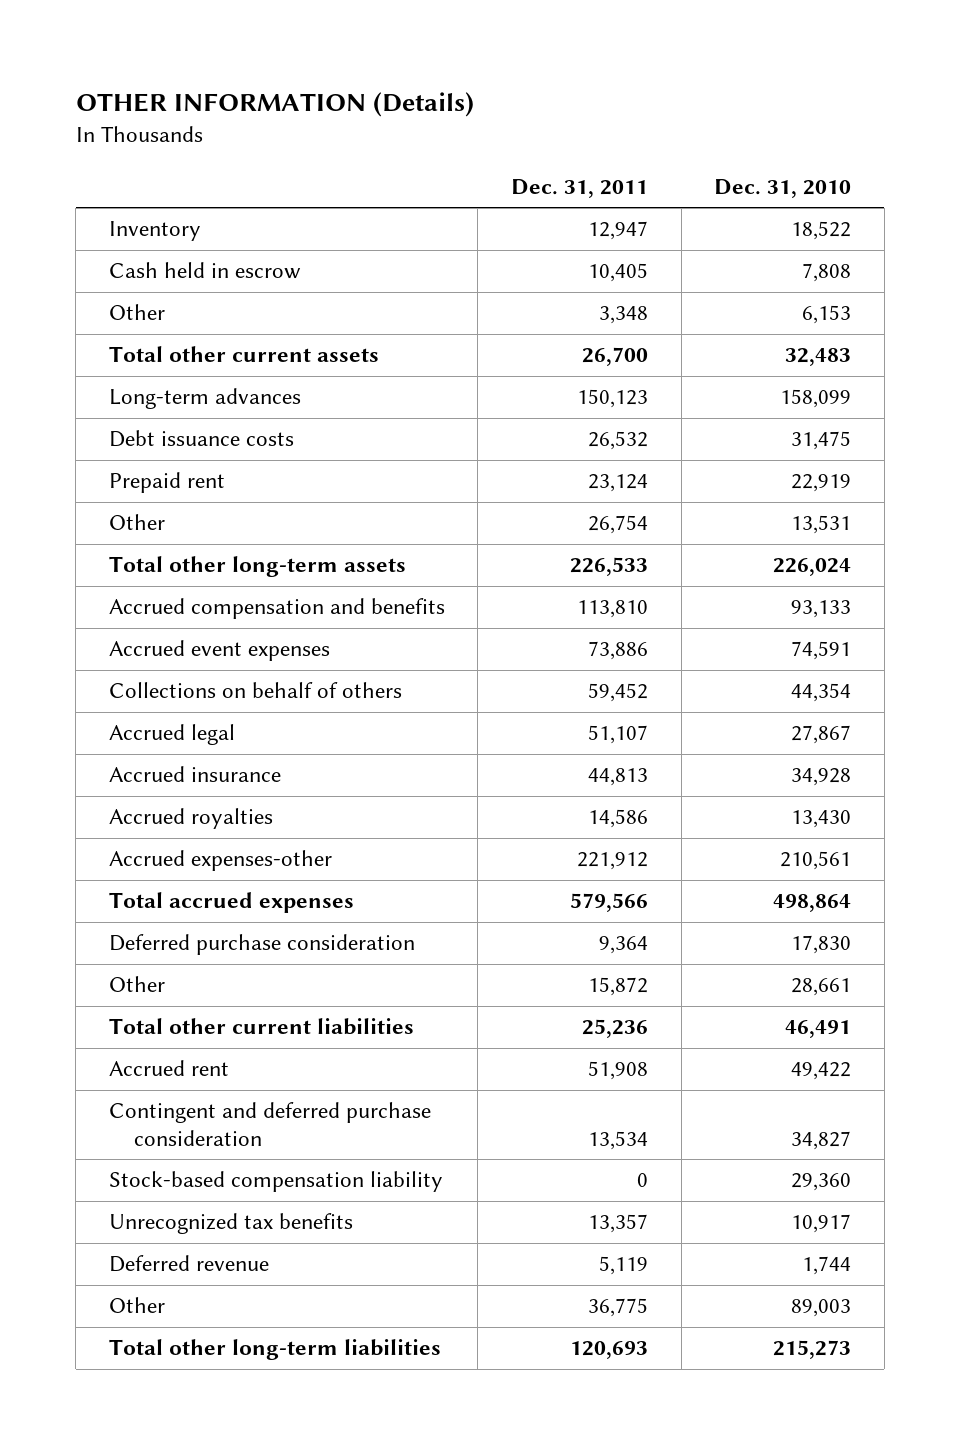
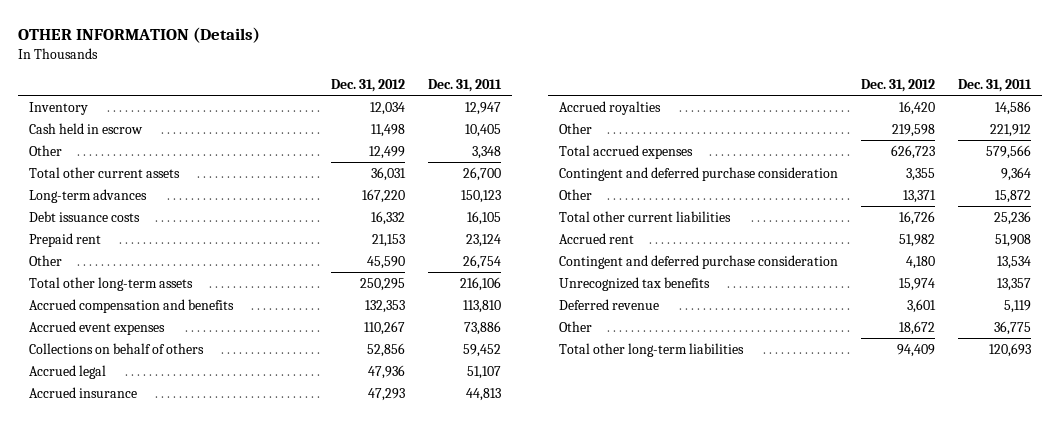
- | Dec. 31, 2011 | Dec. 31, 2010
+ | Dec. 31, 2012 | Dec. 31, 2011
- Debt issuance costs | 26,532 | 31,475
+ Debt issuance costs | 16,332 | 16,105
- Total other long-term assets | 226,533 | 226,024
+ Total other long-term assets | 250,295 | 216,106
- Accrued expenses-other | 221,912 | 210,561
+ Other | 219,598 | 221,912
- Deferred purchase consideration | 9,364 | 17,830
+ Contingent and deferred purchase consideration | 3,355 | 9,364
- Stock-based compensation liability | 0 | 29,360

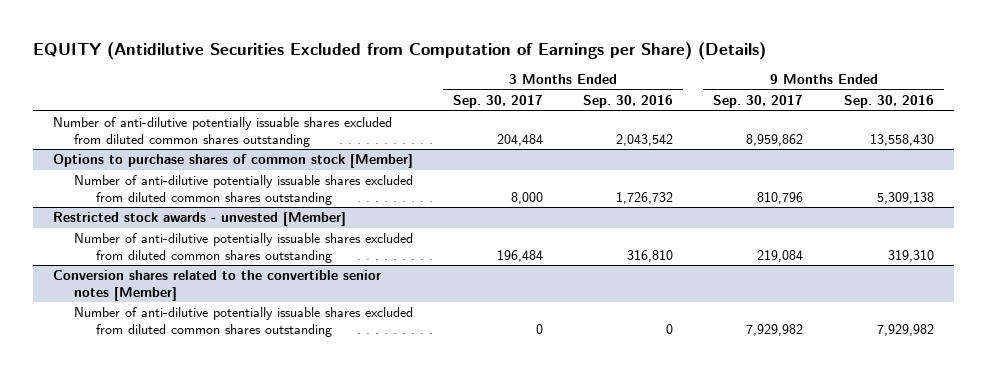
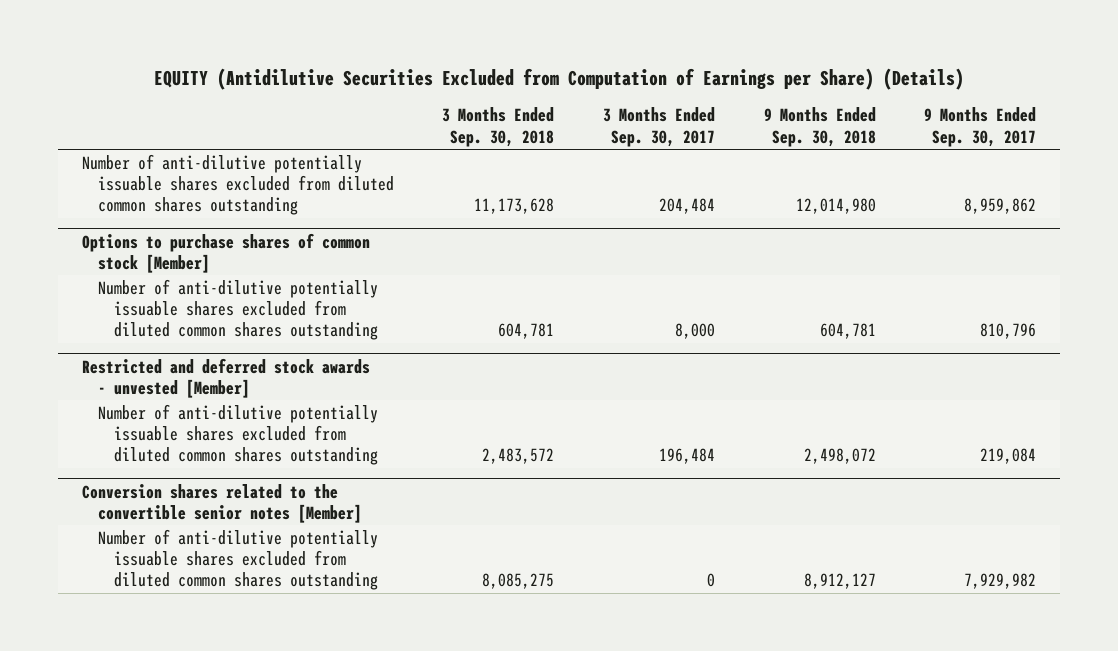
- | 3 Months Ended Sep. 30, 2017 | 3 Months Ended Sep. 30, 2016 | 9 Months Ended Sep. 30, 2017 | 9 Months Ended Sep. 30, 2016
+ | 3 Months Ended Sep. 30, 2018 | 3 Months Ended Sep. 30, 2017 | 9 Months Ended Sep. 30, 2018 | 9 Months Ended Sep. 30, 2017
- Restricted stock awards - unvested [Member]
+ Restricted and deferred stock awards - unvested [Member]

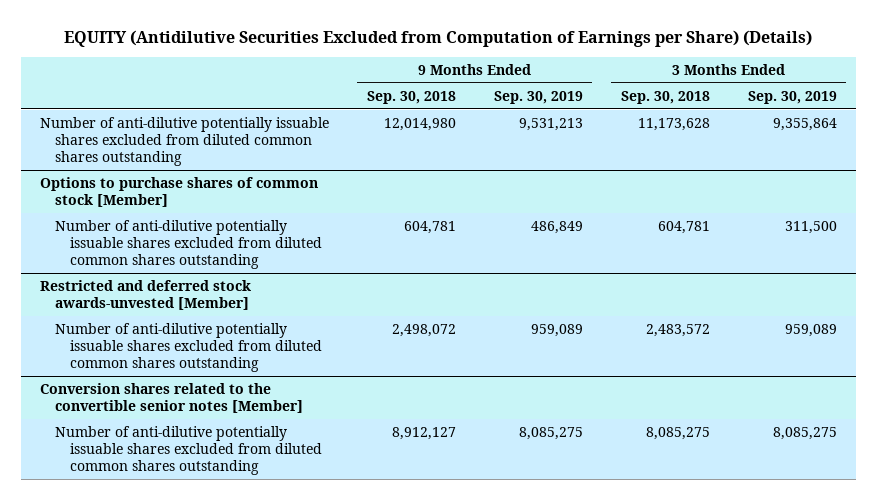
- | 3 Months Ended Sep. 30, 2018 | 3 Months Ended Sep. 30, 2017 | 9 Months Ended Sep. 30, 2018 | 9 Months Ended Sep. 30, 2017
+ | 9 Months Ended Sep. 30, 2018 | 9 Months Ended Sep. 30, 2019 | 3 Months Ended Sep. 30, 2018 | 3 Months Ended Sep. 30, 2019
- Restricted and deferred stock awards - unvested [Member]
+ Restricted and deferred stock awards-unvested [Member]

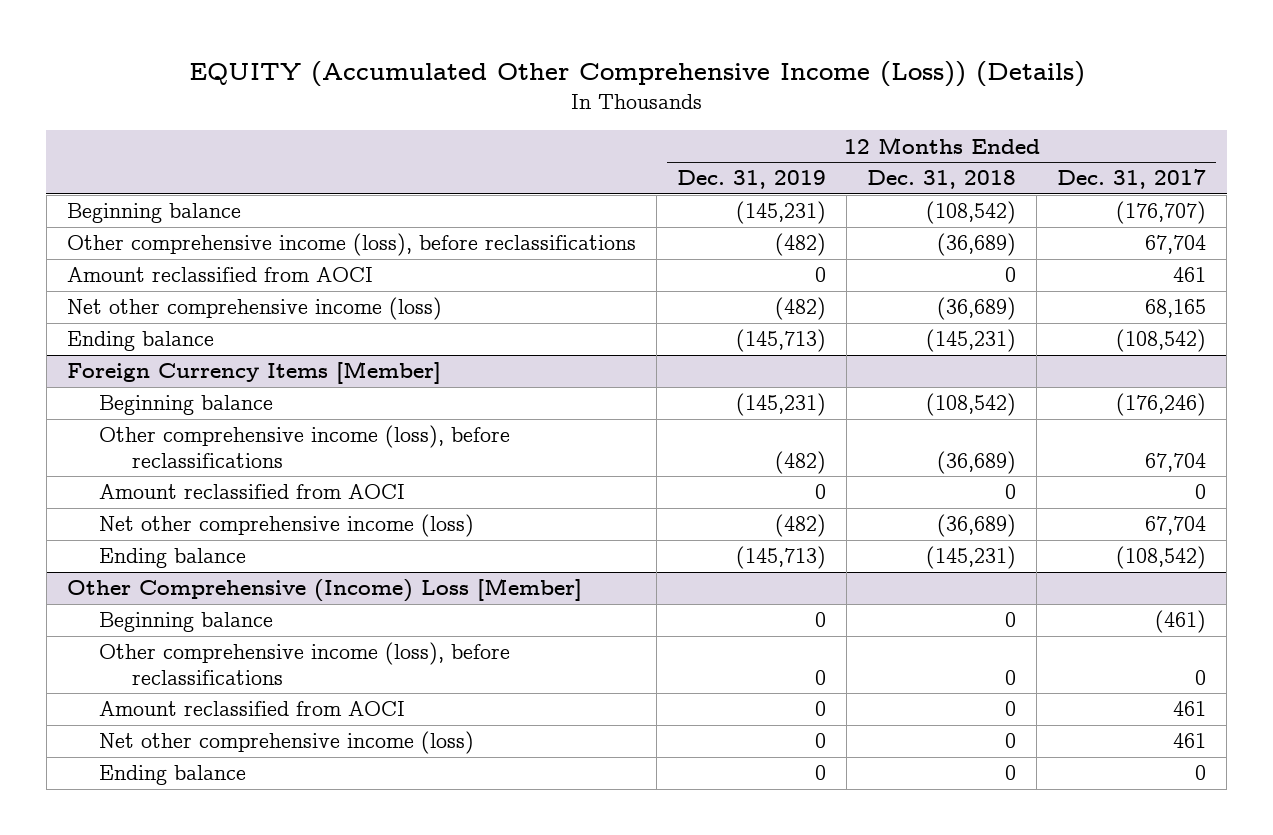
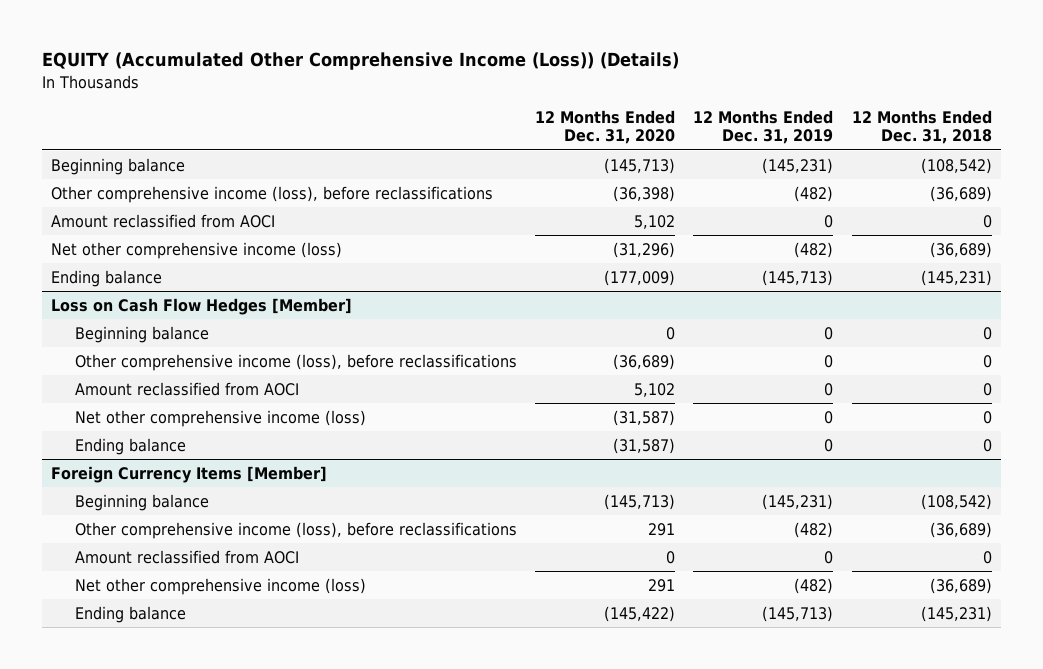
- | 12 Months Ended Dec. 31, 2019 | 12 Months Ended Dec. 31, 2018 | 12 Months Ended Dec. 31, 2017
+ | 12 Months Ended Dec. 31, 2020 | 12 Months Ended Dec. 31, 2019 | 12 Months Ended Dec. 31, 2018
+ Loss on Cash Flow Hedges [Member]
+ Beginning balance | 0 | 0 | 0
+ Other comprehensive income (loss), before reclassifications | (36,689) | 0 | 0
+ Amount reclassified from AOCI | 5,102 | 0 | 0
+ Net other comprehensive income (loss) | (31,587) | 0 | 0
+ Ending balance | (31,587) | 0 | 0
- Other Comprehensive (Income) Loss [Member]
- Beginning balance | 0 | 0 | (461)
- Other comprehensive income (loss), before reclassifications | 0 | 0 | 0
- Amount reclassified from AOCI | 0 | 0 | 461
- Net other comprehensive income (loss) | 0 | 0 | 461
- Ending balance | 0 | 0 | 0

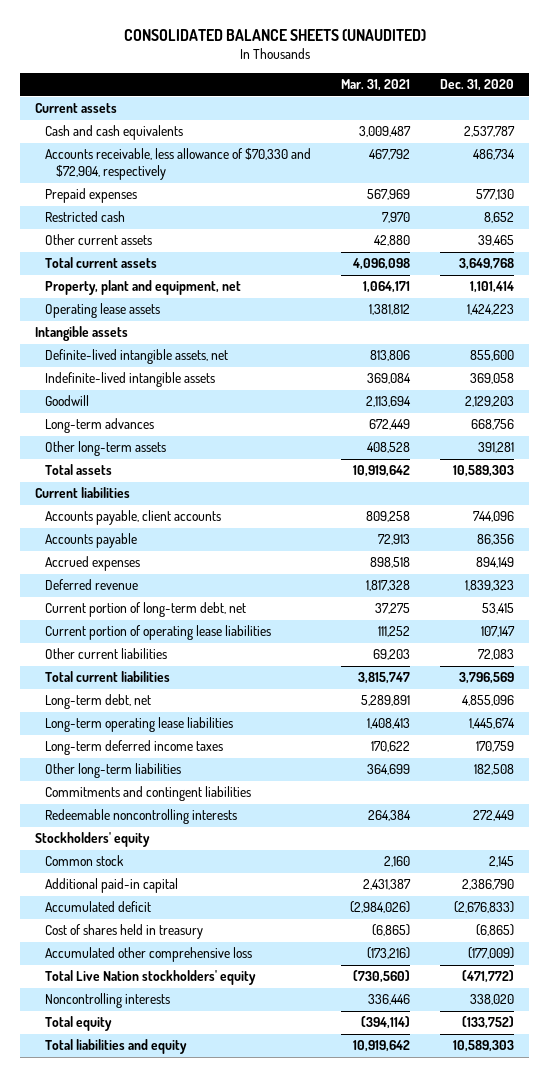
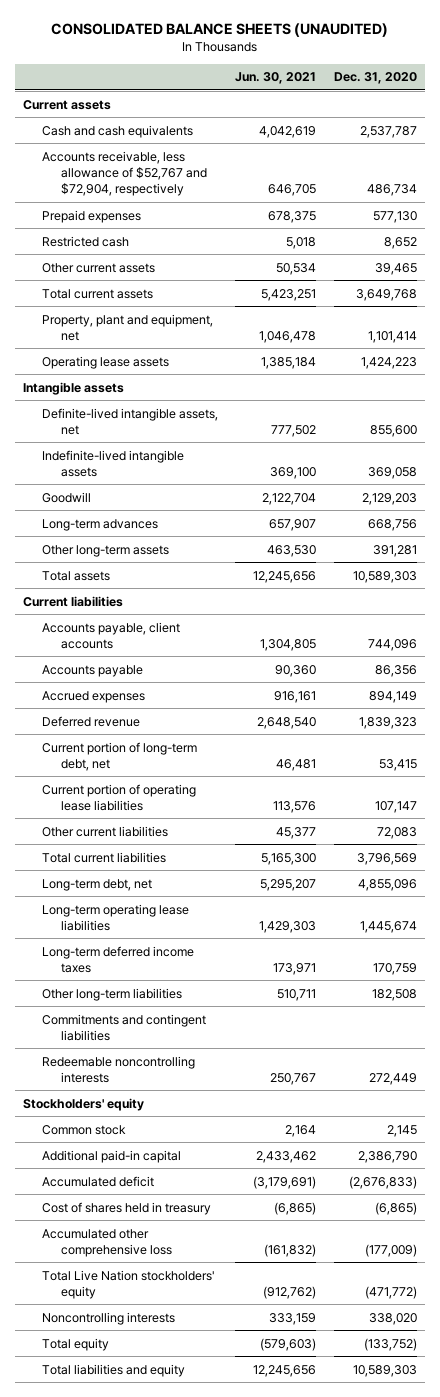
- | Mar. 31, 2021 | Dec. 31, 2020
+ | Jun. 30, 2021 | Dec. 31, 2020
- Accounts receivable, less allowance of $70,330 and $72,904, respectively | 467,792 | 486,734
+ Accounts receivable, less allowance of $52,767 and $72,904, respectively | 646,705 | 486,734

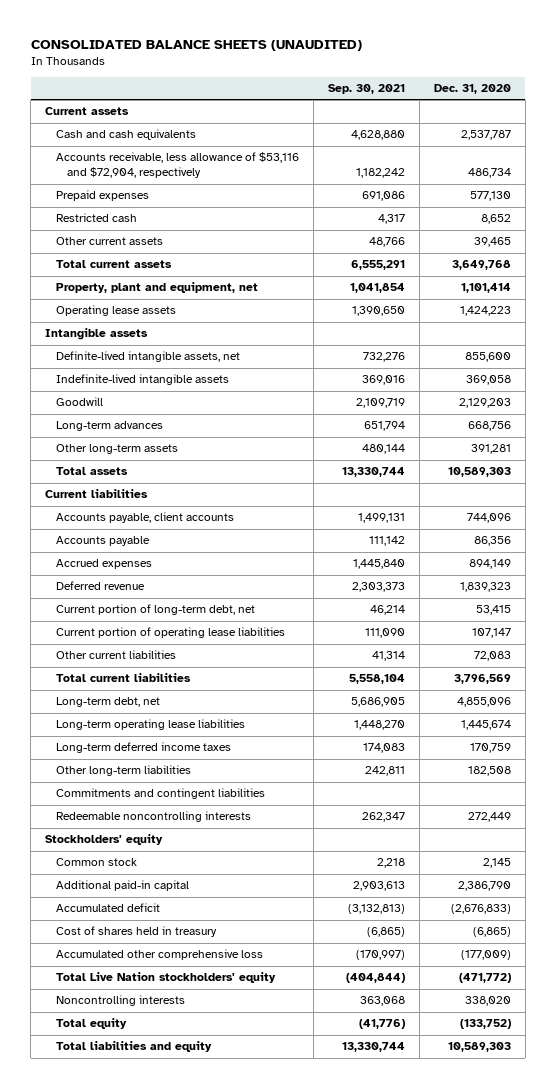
- | Jun. 30, 2021 | Dec. 31, 2020
+ | Sep. 30, 2021 | Dec. 31, 2020
- Accounts receivable, less allowance of $52,767 and $72,904, respectively | 646,705 | 486,734
+ Accounts receivable, less allowance of $53,116 and $72,904, respectively | 1,182,242 | 486,734

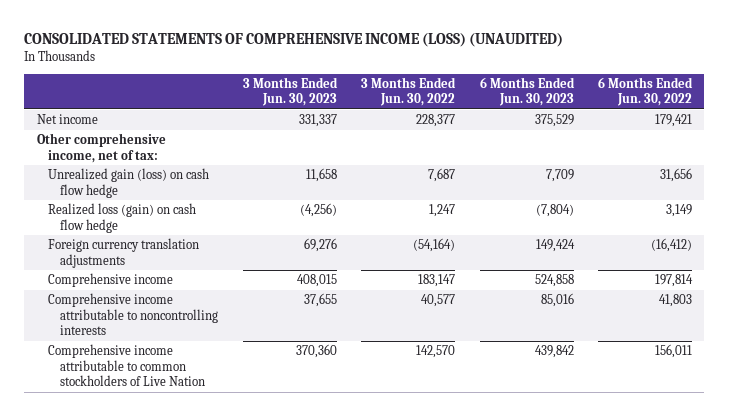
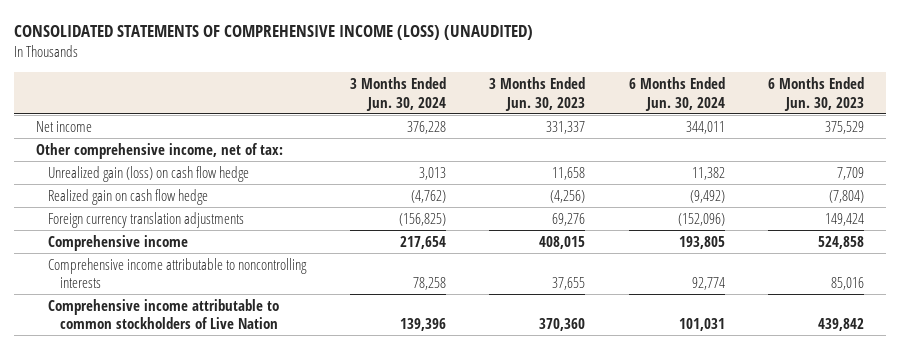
- | 3 Months Ended Jun. 30, 2023 | 3 Months Ended Jun. 30, 2022 | 6 Months Ended Jun. 30, 2023 | 6 Months Ended Jun. 30, 2022
+ | 3 Months Ended Jun. 30, 2024 | 3 Months Ended Jun. 30, 2023 | 6 Months Ended Jun. 30, 2024 | 6 Months Ended Jun. 30, 2023
- Realized loss (gain) on cash flow hedge | (4,256) | 1,247 | (7,804) | 3,149
+ Realized gain on cash flow hedge | (4,762) | (4,256) | (9,492) | (7,804)

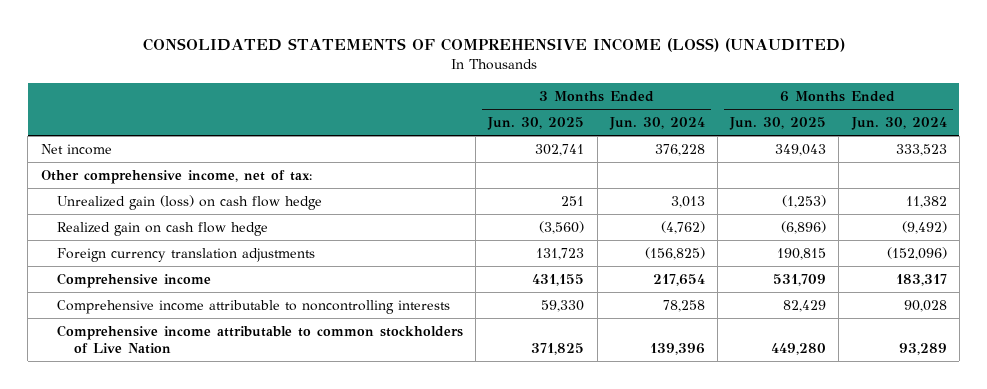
- | 3 Months Ended Jun. 30, 2024 | 3 Months Ended Jun. 30, 2023 | 6 Months Ended Jun. 30, 2024 | 6 Months Ended Jun. 30, 2023
+ | 3 Months Ended Jun. 30, 2025 | 3 Months Ended Jun. 30, 2024 | 6 Months Ended Jun. 30, 2025 | 6 Months Ended Jun. 30, 2024
- Net income | 376,228 | 331,337 | 344,011 | 375,529
+ Net income | 302,741 | 376,228 | 349,043 | 333,523
- Comprehensive income | 217,654 | 408,015 | 193,805 | 524,858
- Comprehensive income attributable to noncontrolling interests | 78,258 | 37,655 | 92,774 | 85,016
- Comprehensive income attributable to common stockholders of Live Nation | 139,396 | 370,360 | 101,031 | 439,842
+ Comprehensive income | 431,155 | 217,654 | 531,709 | 183,317
+ Comprehensive income attributable to noncontrolling interests | 59,330 | 78,258 | 82,429 | 90,028
+ Comprehensive income attributable to common stockholders of Live Nation | 371,825 | 139,396 | 449,280 | 93,289

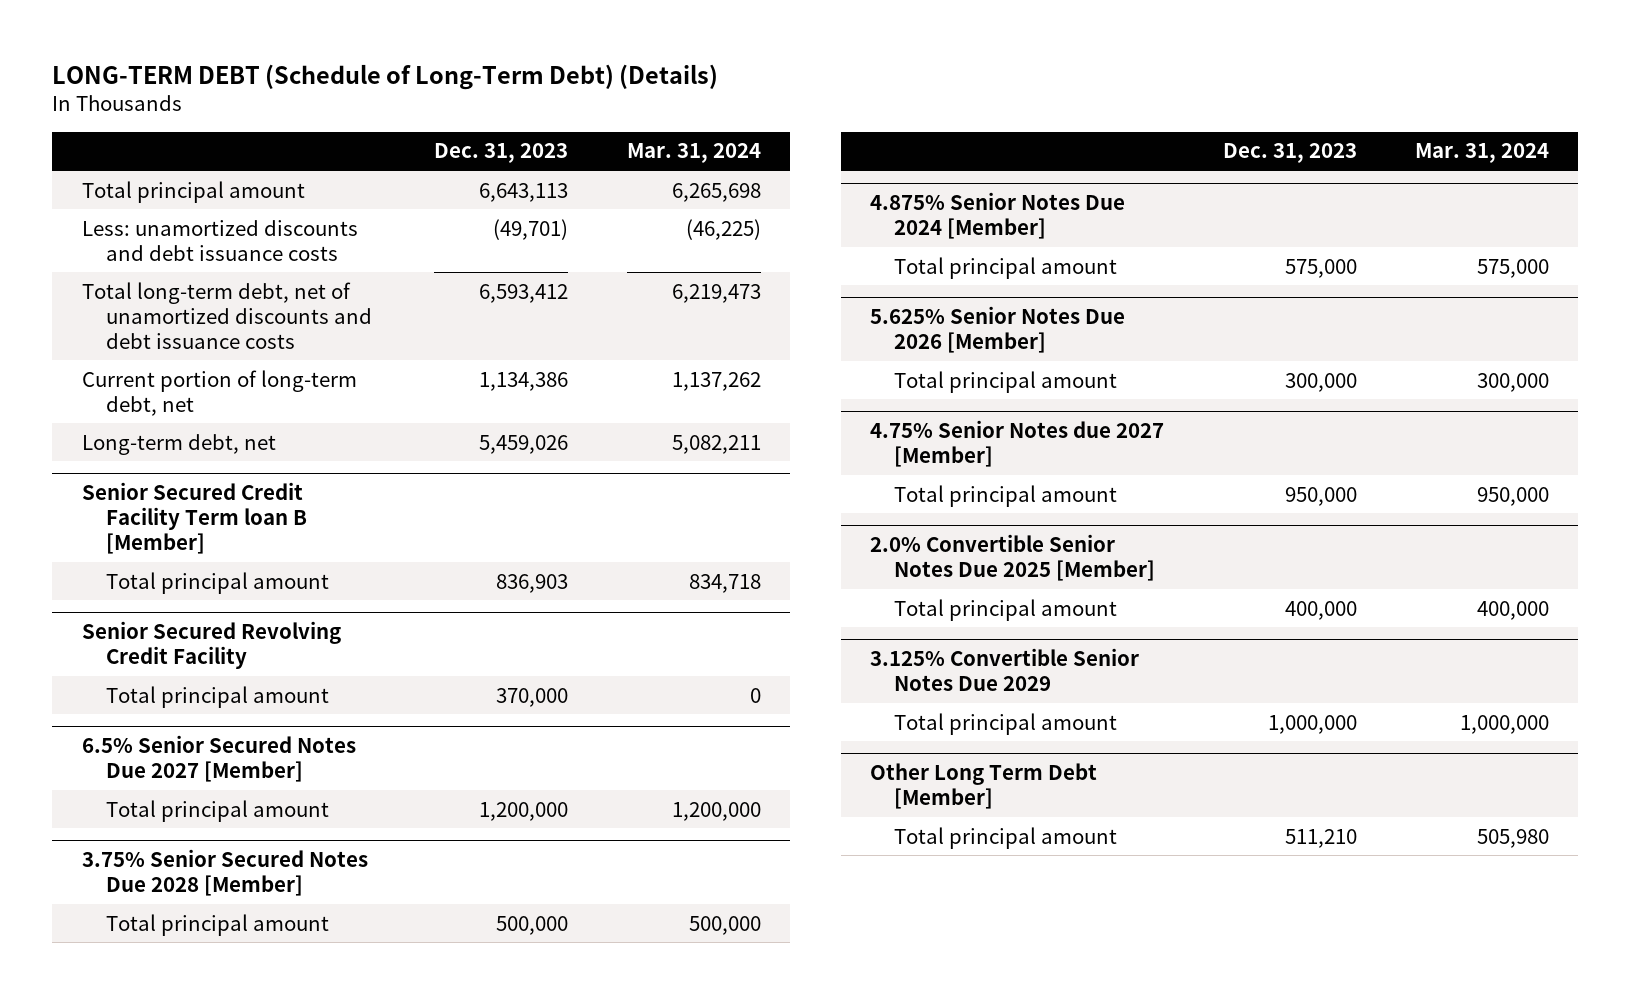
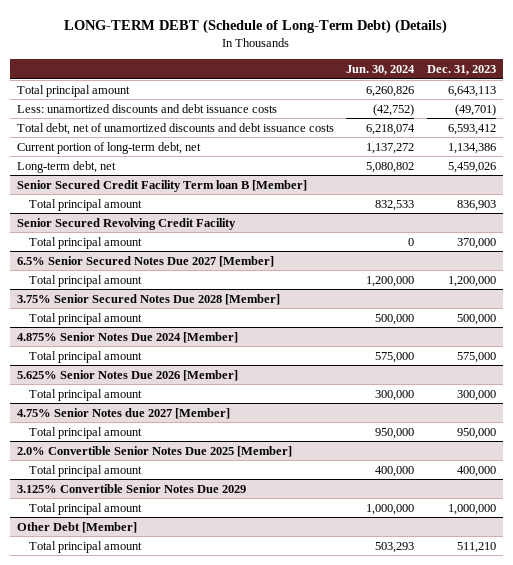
- | Dec. 31, 2023 | Mar. 31, 2024
+ | Jun. 30, 2024 | Dec. 31, 2023
- Total long-term debt, net of unamortized discounts and debt issuance costs | 6,593,412 | 6,219,473
+ Total debt, net of unamortized discounts and debt issuance costs | 6,218,074 | 6,593,412
- Other Long Term Debt [Member]
+ Other Debt [Member]

